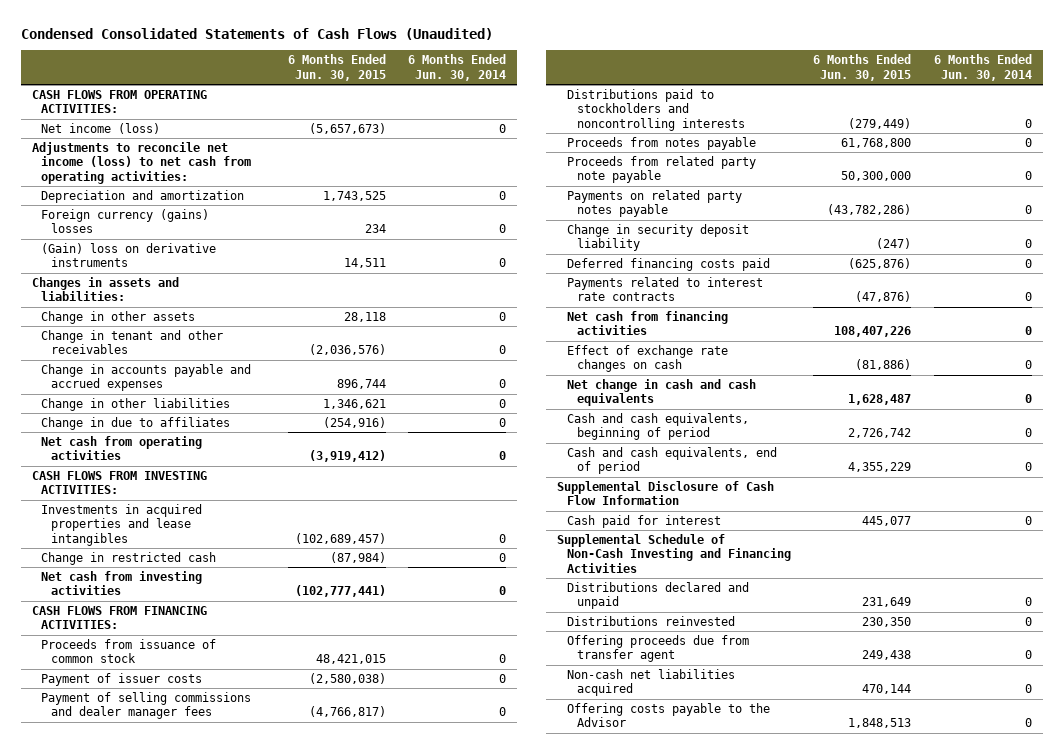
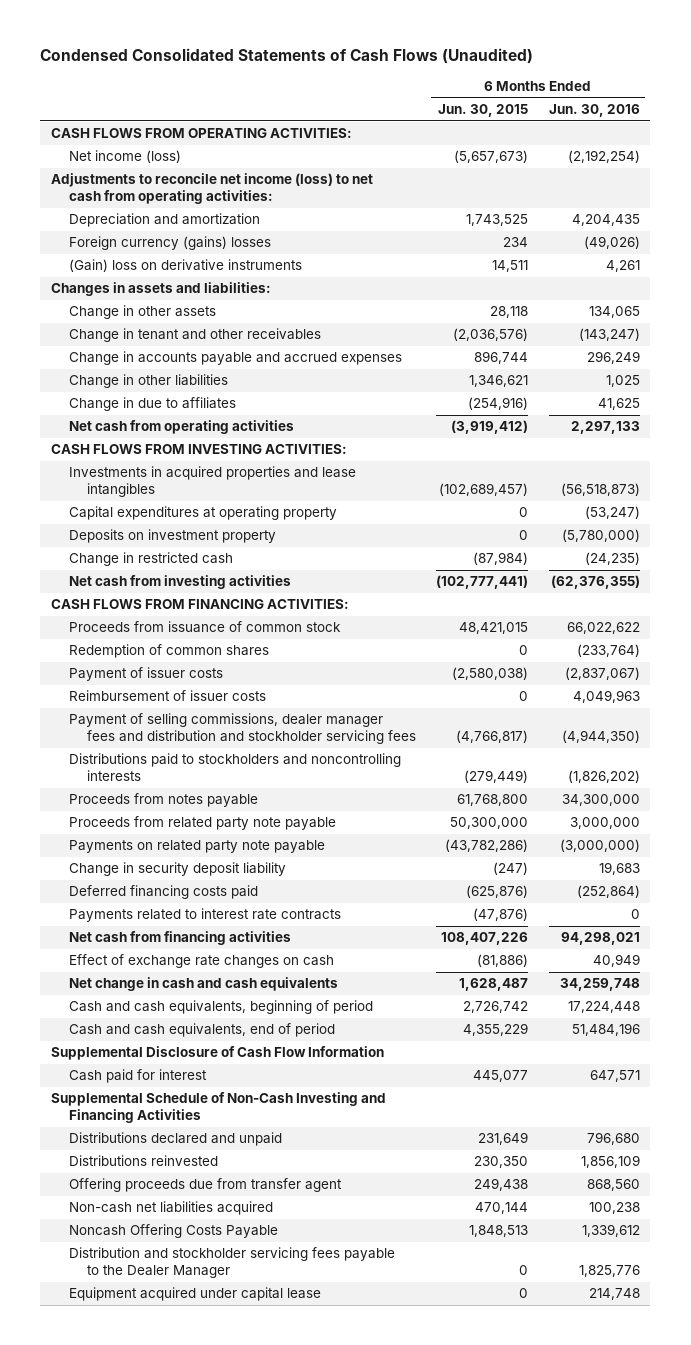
- | 6 Months Ended Jun. 30, 2015 | 6 Months Ended Jun. 30, 2014
+ | 6 Months Ended Jun. 30, 2015 | 6 Months Ended Jun. 30, 2016
+ Capital expenditures at operating property | 0 | (53,247)
+ Deposits on investment property | 0 | (5,780,000)
+ Redemption of common shares | 0 | (233,764)
- Payment of selling commissions and dealer manager fees | (4,766,817) | 0
+ Reimbursement of issuer costs | 0 | 4,049,963
+ Payment of selling commissions, dealer manager fees and distribution and stockholder servicing fees | (4,766,817) | (4,944,350)
- Payments on related party notes payable | (43,782,286) | 0
+ Payments on related party note payable | (43,782,286) | (3,000,000)
- Offering costs payable to the Advisor | 1,848,513 | 0
+ Noncash Offering Costs Payable | 1,848,513 | 1,339,612
+ Distribution and stockholder servicing fees payable to the Dealer Manager | 0 | 1,825,776
+ Equipment acquired under capital lease | 0 | 214,748

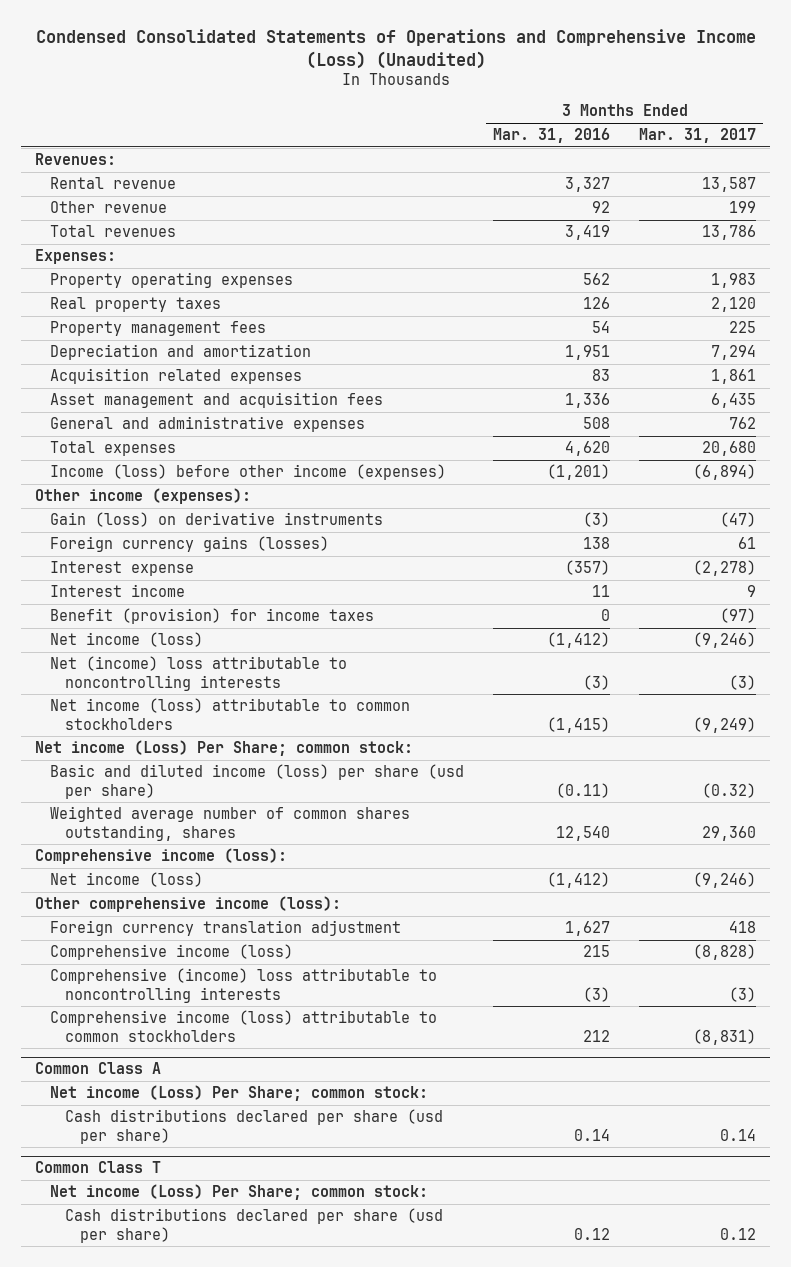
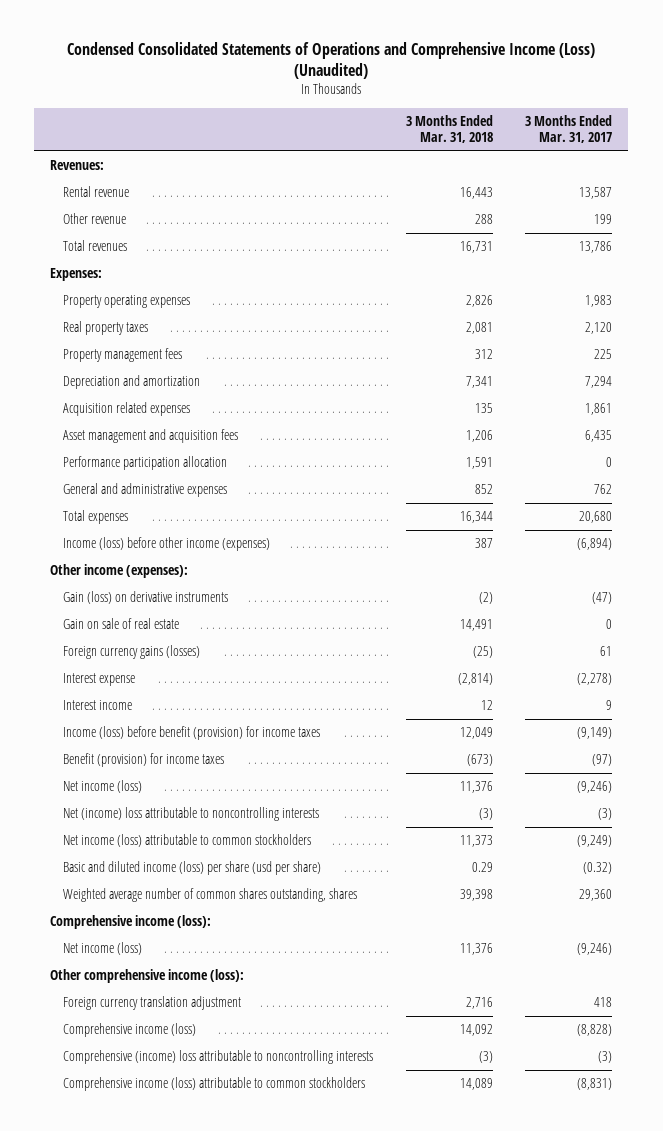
- | 3 Months Ended Mar. 31, 2016 | 3 Months Ended Mar. 31, 2017
+ | 3 Months Ended Mar. 31, 2018 | 3 Months Ended Mar. 31, 2017
+ Performance participation allocation | 1,591 | 0
+ Gain on sale of real estate | 14,491 | 0
+ Income (loss) before benefit (provision) for income taxes | 12,049 | (9,149)
- Net income (Loss) Per Share; common stock:
- Common Class A
- Net income (Loss) Per Share; common stock:
- Cash distributions declared per share (usd per share) | 0.14 | 0.14
- Common Class T
- Net income (Loss) Per Share; common stock:
- Cash distributions declared per share (usd per share) | 0.12 | 0.12

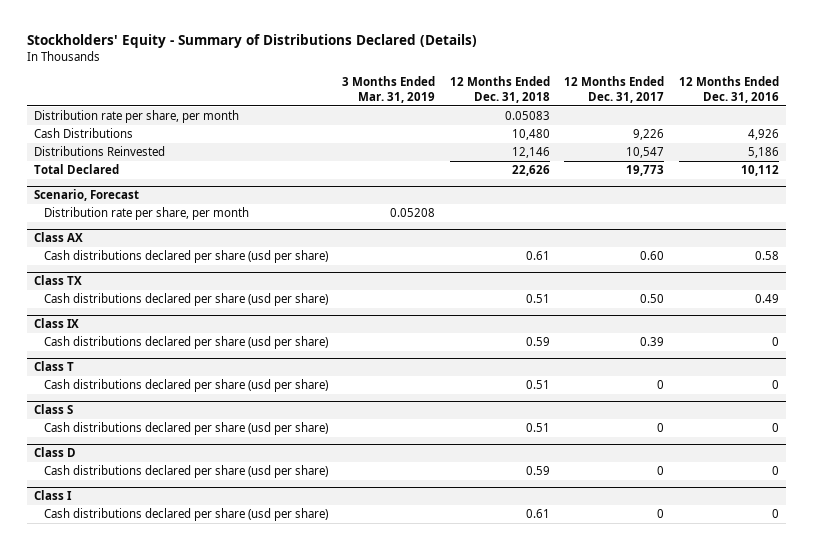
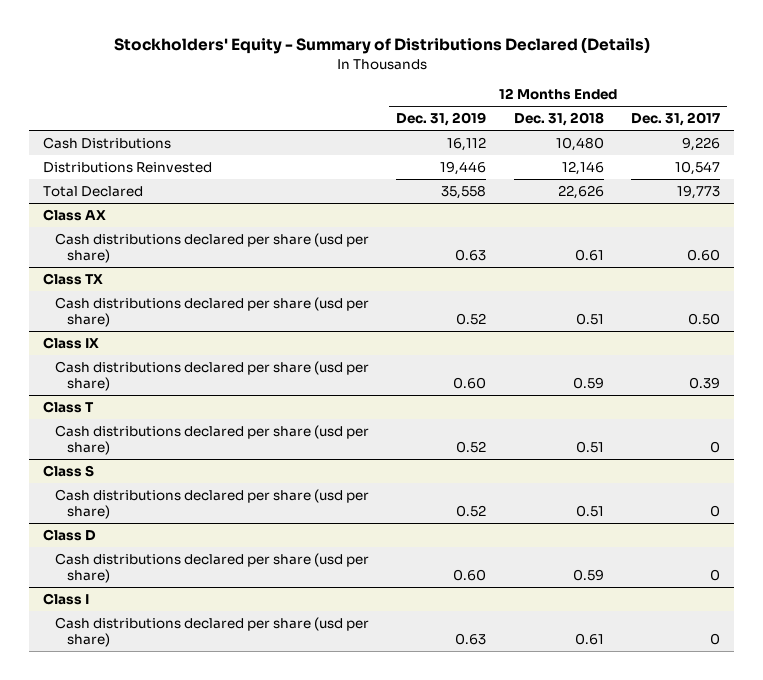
- | 3 Months Ended Mar. 31, 2019 | 12 Months Ended Dec. 31, 2018 | 12 Months Ended Dec. 31, 2017 | 12 Months Ended Dec. 31, 2016
+ | 12 Months Ended Dec. 31, 2019 | 12 Months Ended Dec. 31, 2018 | 12 Months Ended Dec. 31, 2017
- Distribution rate per share, per month | | 0.05083 | |
- Scenario, Forecast
- Distribution rate per share, per month | 0.05208 | | |

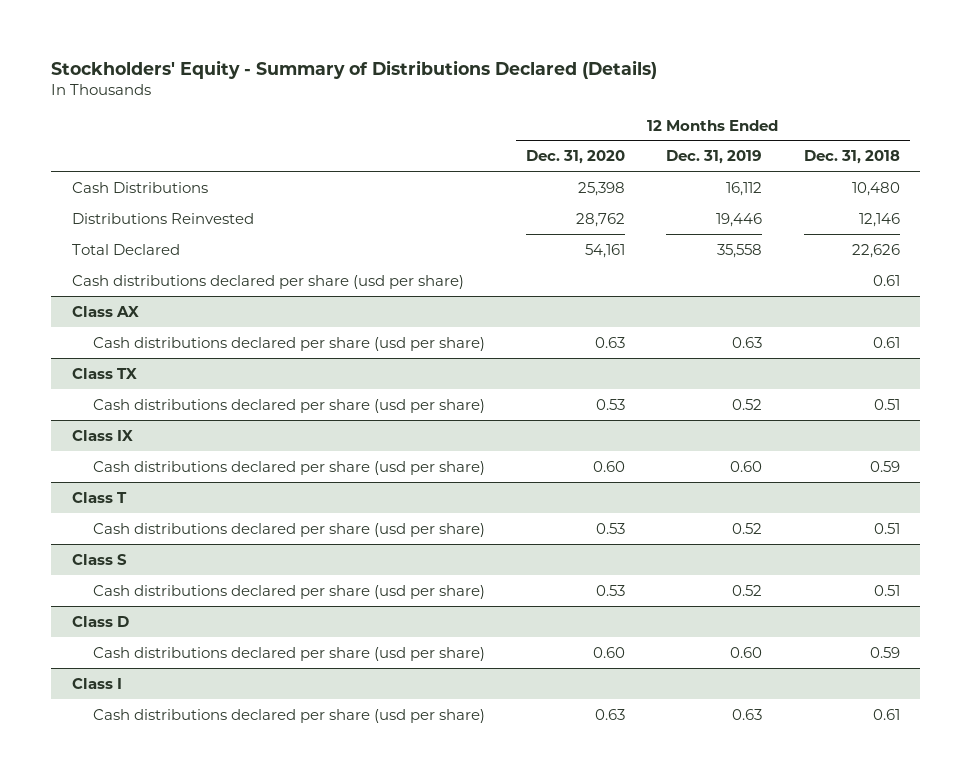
- | 12 Months Ended Dec. 31, 2019 | 12 Months Ended Dec. 31, 2018 | 12 Months Ended Dec. 31, 2017
+ | 12 Months Ended Dec. 31, 2020 | 12 Months Ended Dec. 31, 2019 | 12 Months Ended Dec. 31, 2018
+ Cash distributions declared per share (usd per share) | | | 0.61

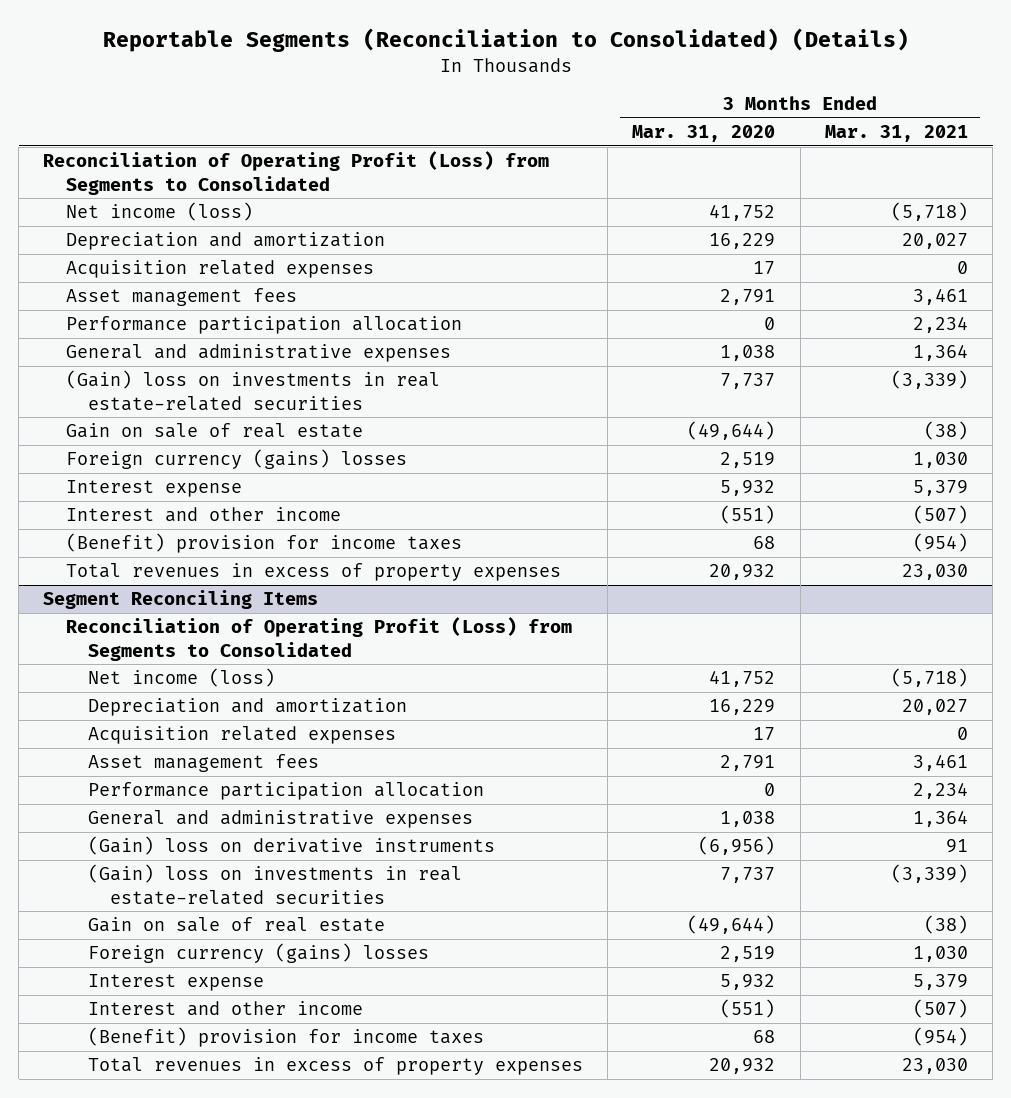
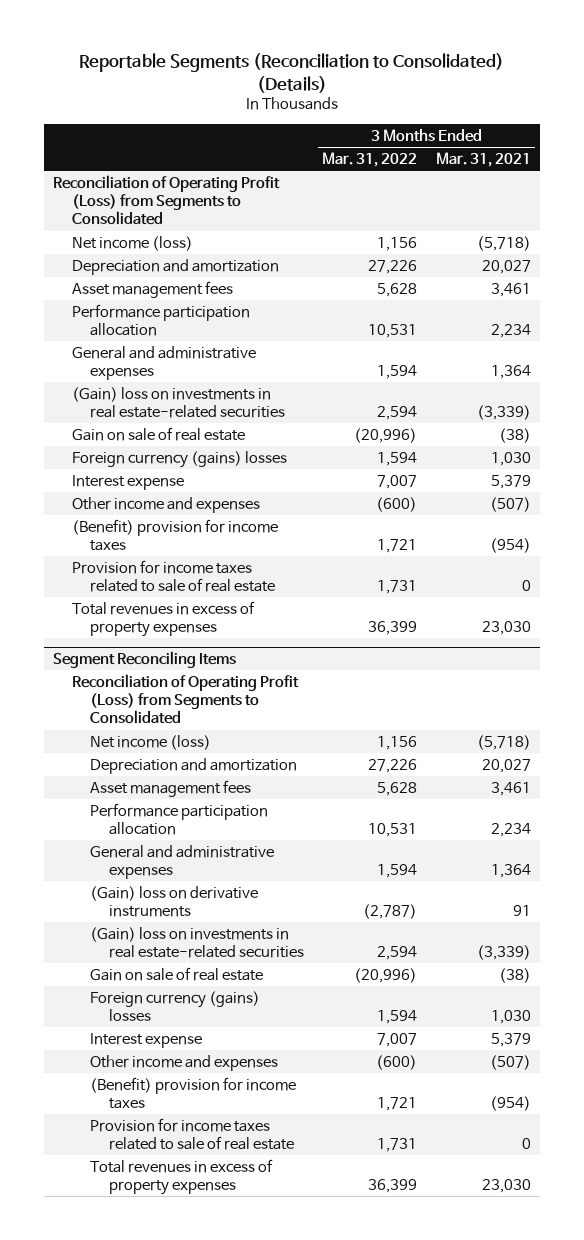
- | 3 Months Ended Mar. 31, 2020 | 3 Months Ended Mar. 31, 2021
+ | 3 Months Ended Mar. 31, 2022 | 3 Months Ended Mar. 31, 2021
- Acquisition related expenses | 17 | 0
- Interest and other income | (551) | (507)
+ Other income and expenses | (600) | (507)
+ Provision for income taxes related to sale of real estate | 1,731 | 0
@ Segment Reconciling Items
- Acquisition related expenses | 17 | 0
- Interest and other income | (551) | (507)
+ Other income and expenses | (600) | (507)
+ Provision for income taxes related to sale of real estate | 1,731 | 0

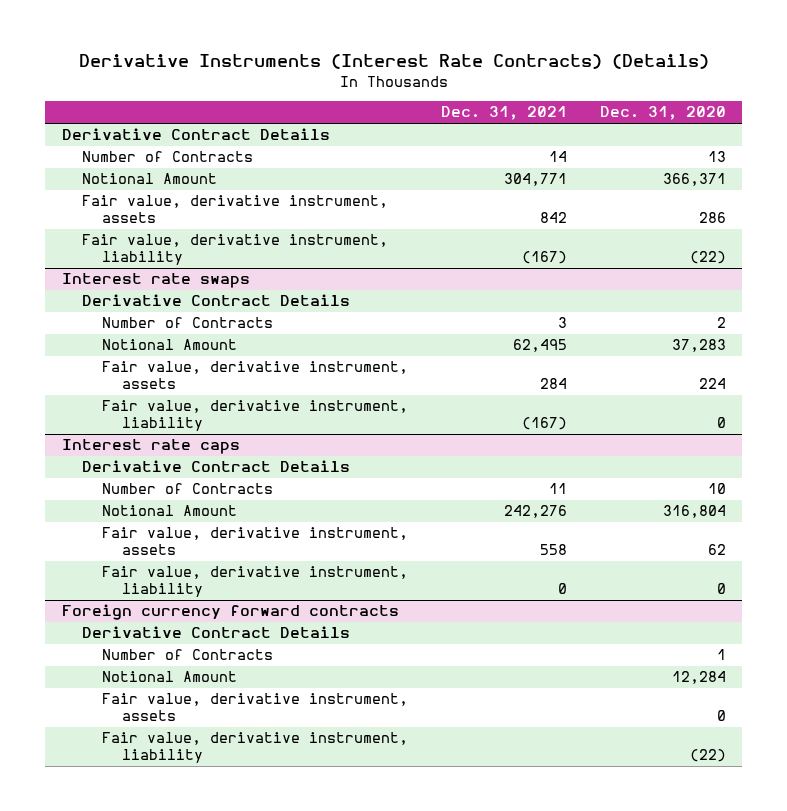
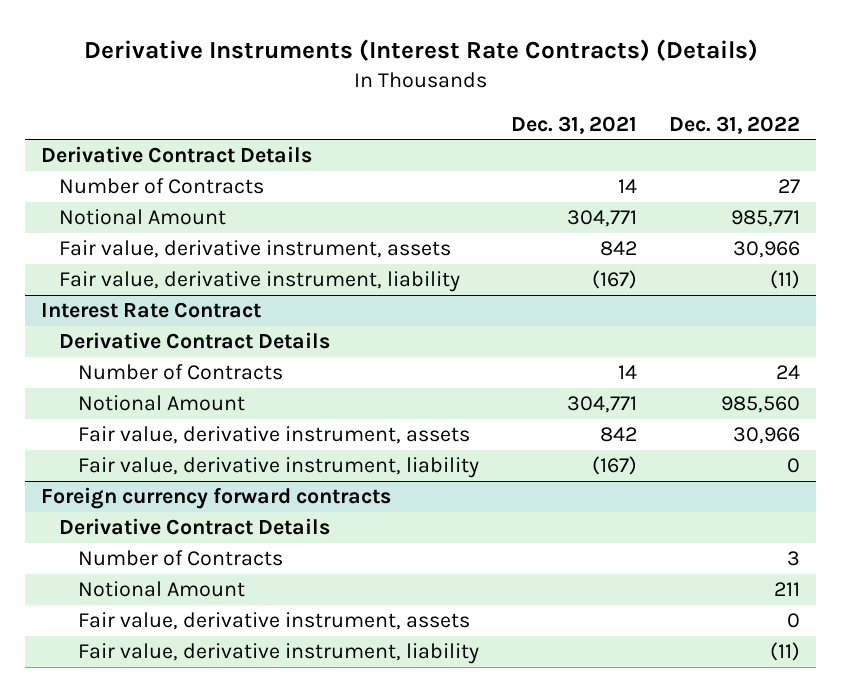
- | Dec. 31, 2021 | Dec. 31, 2020
+ | Dec. 31, 2021 | Dec. 31, 2022
- Interest rate swaps
+ Interest Rate Contract
- Number of Contracts | 3 | 2
- Notional Amount | 62,495 | 37,283
- Fair value, derivative instrument, assets | 284 | 224
+ Number of Contracts | 14 | 24
+ Notional Amount | 304,771 | 985,560
+ Fair value, derivative instrument, assets | 842 | 30,966
- Interest rate caps
- Derivative Contract Details
- Number of Contracts | 11 | 10
- Notional Amount | 242,276 | 316,804
- Fair value, derivative instrument, assets | 558 | 62
- Fair value, derivative instrument, liability | 0 | 0

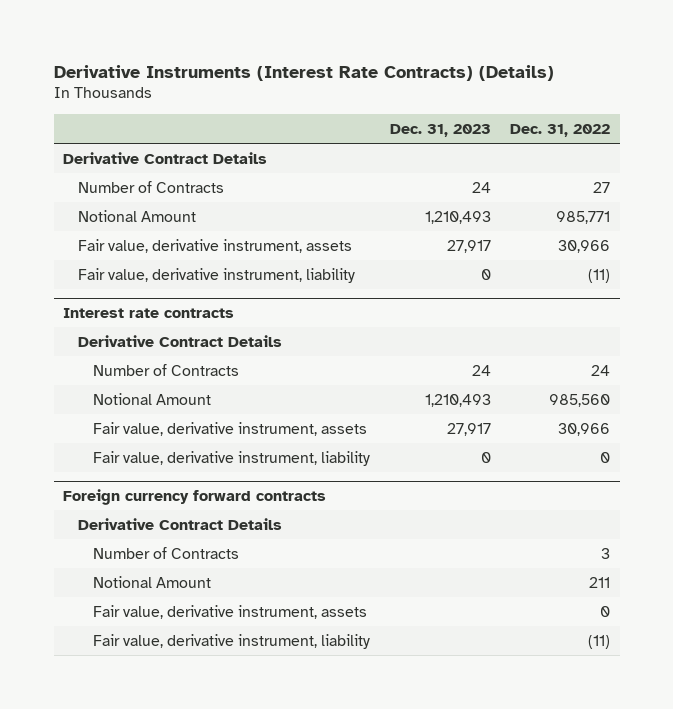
- | Dec. 31, 2021 | Dec. 31, 2022
+ | Dec. 31, 2023 | Dec. 31, 2022
- Interest Rate Contract
+ Interest rate contracts

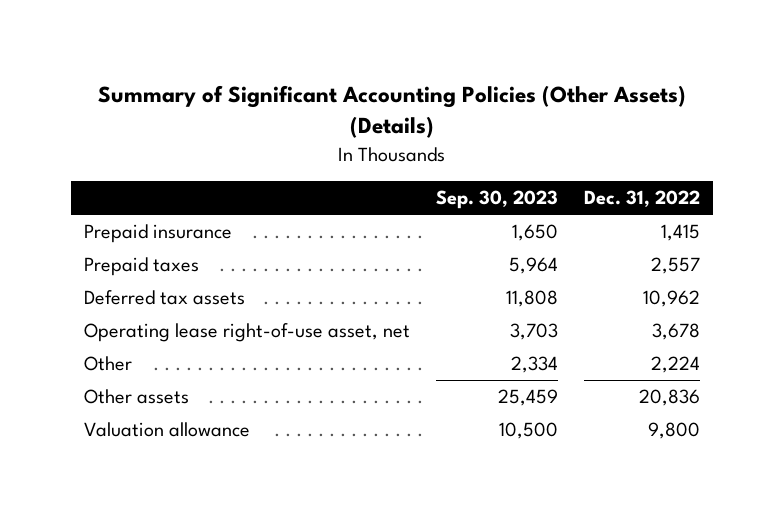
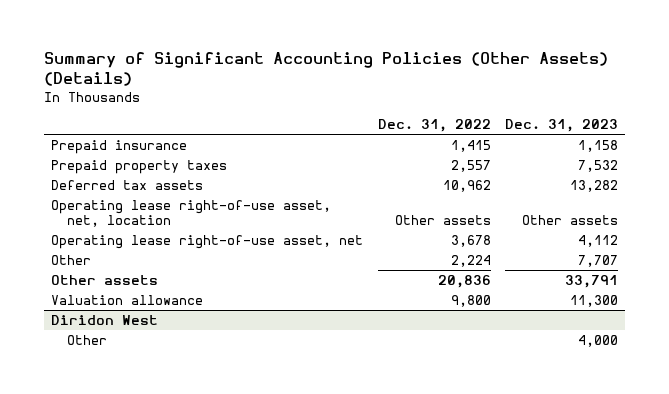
- | Sep. 30, 2023 | Dec. 31, 2022
+ | Dec. 31, 2022 | Dec. 31, 2023
- Prepaid taxes | 5,964 | 2,557
+ Prepaid property taxes | 2,557 | 7,532
+ Operating lease right-of-use asset, net, location | Other assets | Other assets
+ Diridon West
+ Other | | 4,000

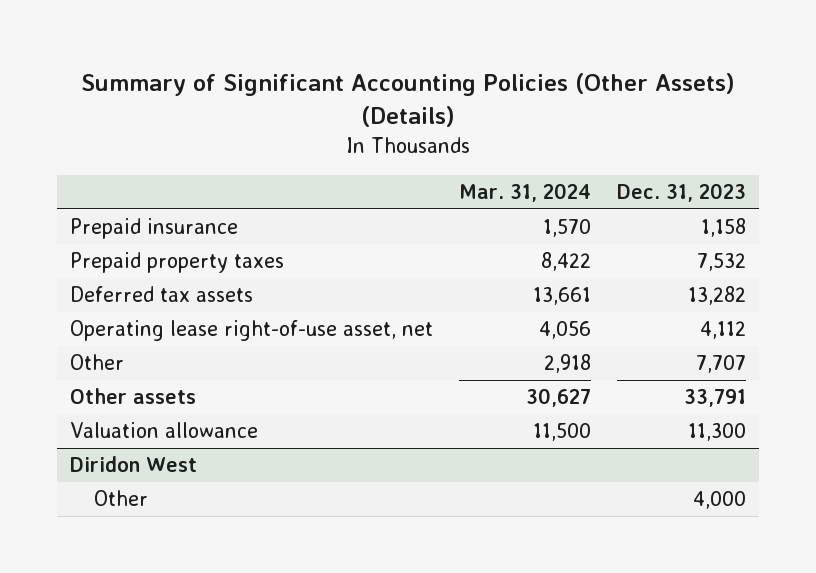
- | Dec. 31, 2022 | Dec. 31, 2023
+ | Mar. 31, 2024 | Dec. 31, 2023
- Operating lease right-of-use asset, net, location | Other assets | Other assets

